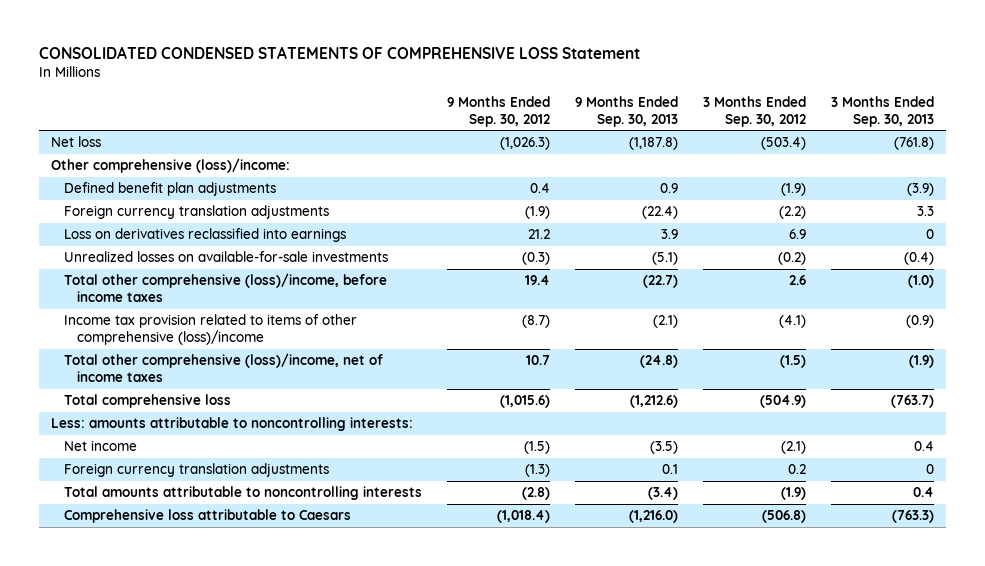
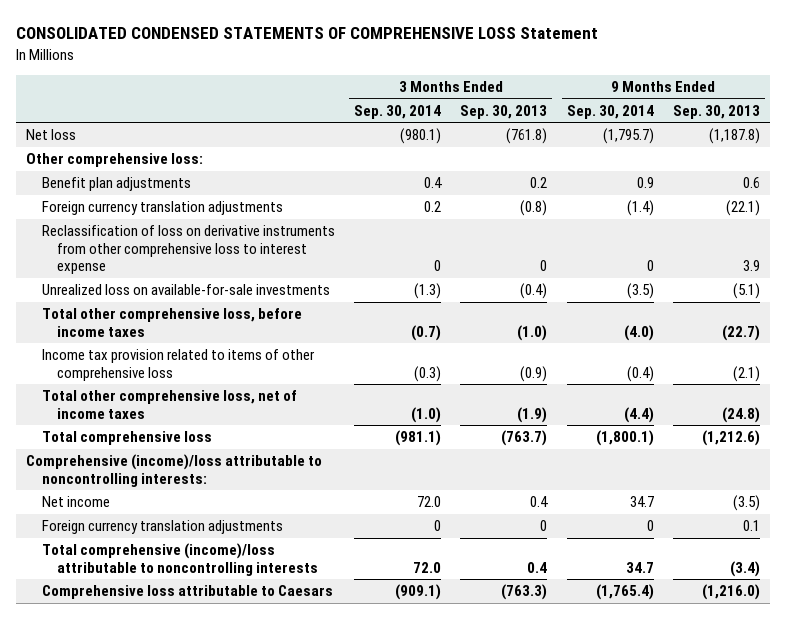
- | 9 Months Ended Sep. 30, 2012 | 9 Months Ended Sep. 30, 2013 | 3 Months Ended Sep. 30, 2012 | 3 Months Ended Sep. 30, 2013
+ | 3 Months Ended Sep. 30, 2014 | 3 Months Ended Sep. 30, 2013 | 9 Months Ended Sep. 30, 2014 | 9 Months Ended Sep. 30, 2013
- Other comprehensive (loss)/income:
- Defined benefit plan adjustments | 0.4 | 0.9 | (1.9) | (3.9)
- Foreign currency translation adjustments | (1.9) | (22.4) | (2.2) | 3.3
- Loss on derivatives reclassified into earnings | 21.2 | 3.9 | 6.9 | 0
- Unrealized losses on available-for-sale investments | (0.3) | (5.1) | (0.2) | (0.4)
- Total other comprehensive (loss)/income, before income taxes | 19.4 | (22.7) | 2.6 | (1.0)
- Income tax provision related to items of other comprehensive (loss)/income | (8.7) | (2.1) | (4.1) | (0.9)
- Total other comprehensive (loss)/income, net of income taxes | 10.7 | (24.8) | (1.5) | (1.9)
+ Other comprehensive loss:
+ Benefit plan adjustments | 0.4 | 0.2 | 0.9 | 0.6
+ Foreign currency translation adjustments | 0.2 | (0.8) | (1.4) | (22.1)
+ Reclassification of loss on derivative instruments from other comprehensive loss to interest expense | 0 | 0 | 0 | 3.9
+ Unrealized loss on available-for-sale investments | (1.3) | (0.4) | (3.5) | (5.1)
+ Total other comprehensive loss, before income taxes | (0.7) | (1.0) | (4.0) | (22.7)
+ Income tax provision related to items of other comprehensive loss | (0.3) | (0.9) | (0.4) | (2.1)
+ Total other comprehensive loss, net of income taxes | (1.0) | (1.9) | (4.4) | (24.8)
- Less: amounts attributable to noncontrolling interests:
+ Comprehensive (income)/loss attributable to noncontrolling interests:
- Total amounts attributable to noncontrolling interests | (2.8) | (3.4) | (1.9) | 0.4
+ Total comprehensive (income)/loss attributable to noncontrolling interests | 72.0 | 0.4 | 34.7 | (3.4)

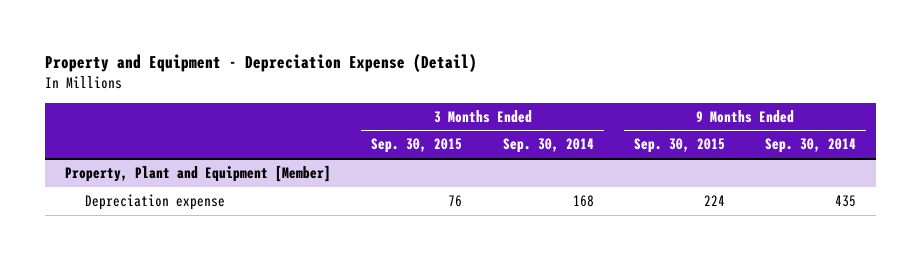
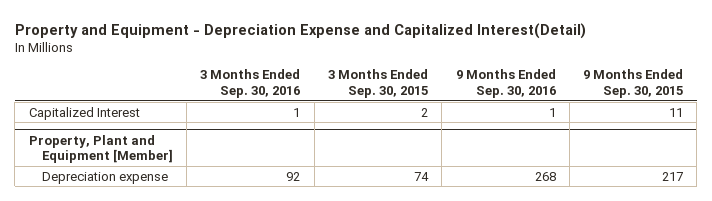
- Property and Equipment - Depreciation Expense (Detail)
+ Property and Equipment - Depreciation Expense and Capitalized Interest(Detail)
- | 3 Months Ended Sep. 30, 2015 | 3 Months Ended Sep. 30, 2014 | 9 Months Ended Sep. 30, 2015 | 9 Months Ended Sep. 30, 2014
+ | 3 Months Ended Sep. 30, 2016 | 3 Months Ended Sep. 30, 2015 | 9 Months Ended Sep. 30, 2016 | 9 Months Ended Sep. 30, 2015
+ Capitalized Interest | 1 | 2 | 1 | 11
@ Property, Plant and Equipment [Member]
- Depreciation expense | 76 | 168 | 224 | 435
+ Depreciation expense | 92 | 74 | 268 | 217

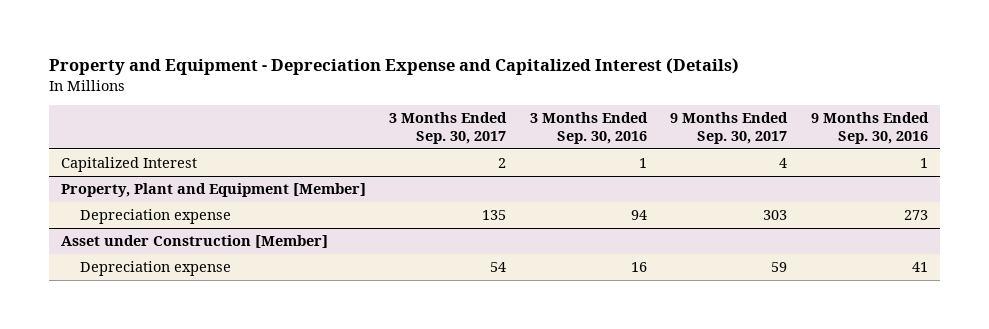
- Property and Equipment - Depreciation Expense and Capitalized Interest(Detail)
+ Property and Equipment - Depreciation Expense and Capitalized Interest (Details)
- | 3 Months Ended Sep. 30, 2016 | 3 Months Ended Sep. 30, 2015 | 9 Months Ended Sep. 30, 2016 | 9 Months Ended Sep. 30, 2015
+ | 3 Months Ended Sep. 30, 2017 | 3 Months Ended Sep. 30, 2016 | 9 Months Ended Sep. 30, 2017 | 9 Months Ended Sep. 30, 2016
@ Property, Plant and Equipment [Member]
- Depreciation expense | 92 | 74 | 268 | 217
+ Depreciation expense | 135 | 94 | 303 | 273
+ Asset under Construction [Member]
+ Depreciation expense | 54 | 16 | 59 | 41

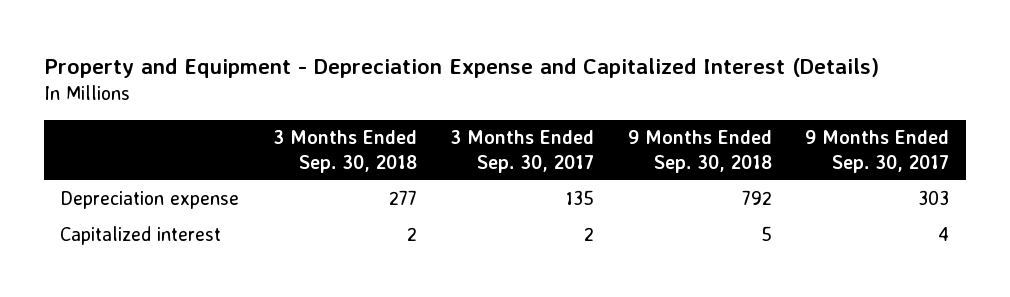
- | 3 Months Ended Sep. 30, 2017 | 3 Months Ended Sep. 30, 2016 | 9 Months Ended Sep. 30, 2017 | 9 Months Ended Sep. 30, 2016
+ | 3 Months Ended Sep. 30, 2018 | 3 Months Ended Sep. 30, 2017 | 9 Months Ended Sep. 30, 2018 | 9 Months Ended Sep. 30, 2017
- Capitalized Interest | 2 | 1 | 4 | 1
- Property, Plant and Equipment [Member]
- Asset under Construction [Member]
- Depreciation expense | 54 | 16 | 59 | 41
+ Capitalized interest | 2 | 2 | 5 | 4

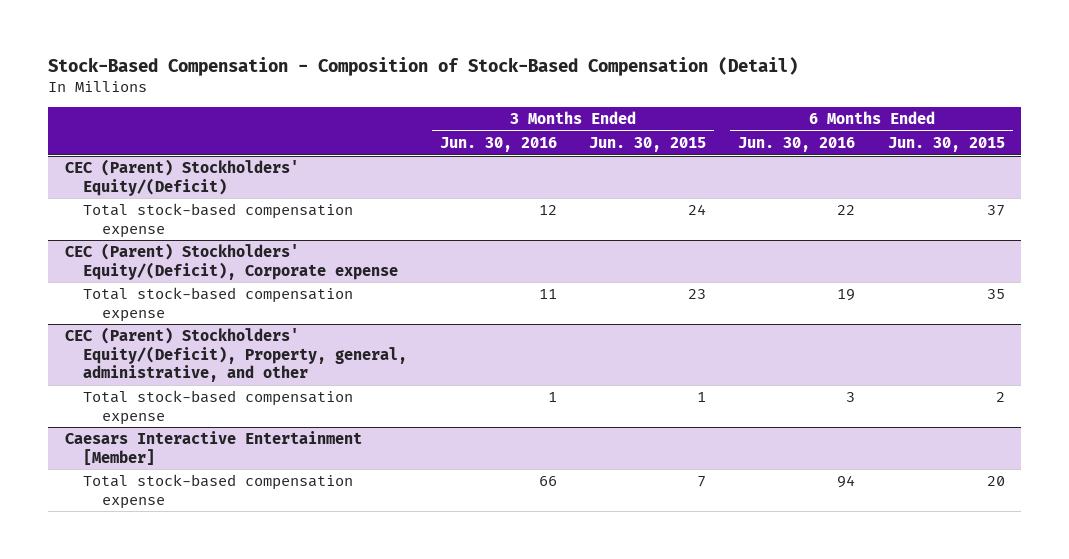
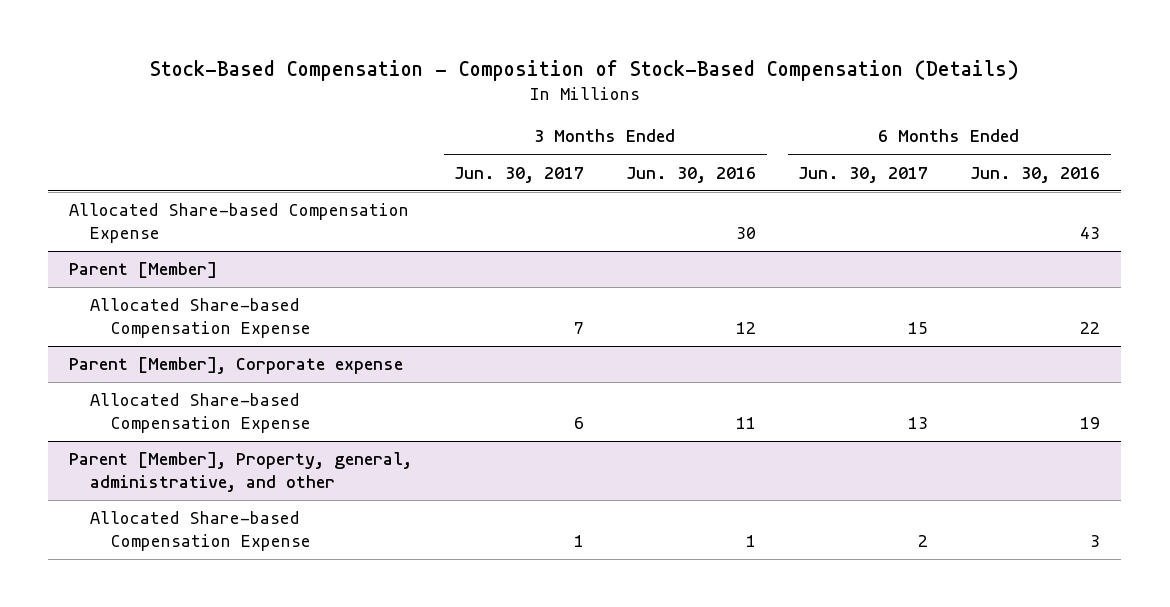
- Stock-Based Compensation - Composition of Stock-Based Compensation (Detail)
+ Stock-Based Compensation - Composition of Stock-Based Compensation (Details)
- | 3 Months Ended Jun. 30, 2016 | 3 Months Ended Jun. 30, 2015 | 6 Months Ended Jun. 30, 2016 | 6 Months Ended Jun. 30, 2015
+ | 3 Months Ended Jun. 30, 2017 | 3 Months Ended Jun. 30, 2016 | 6 Months Ended Jun. 30, 2017 | 6 Months Ended Jun. 30, 2016
- CEC (Parent) Stockholders' Equity/(Deficit)
- Total stock-based compensation expense | 12 | 24 | 22 | 37
- CEC (Parent) Stockholders' Equity/(Deficit), Corporate expense
- Total stock-based compensation expense | 11 | 23 | 19 | 35
- CEC (Parent) Stockholders' Equity/(Deficit), Property, general, administrative, and other
- Total stock-based compensation expense | 1 | 1 | 3 | 2
- Caesars Interactive Entertainment [Member]
- Total stock-based compensation expense | 66 | 7 | 94 | 20
+ Allocated Share-based Compensation Expense | | 30 | | 43
+ Parent [Member]
+ Allocated Share-based Compensation Expense | 7 | 12 | 15 | 22
+ Parent [Member], Corporate expense
+ Allocated Share-based Compensation Expense | 6 | 11 | 13 | 19
+ Parent [Member], Property, general, administrative, and other
+ Allocated Share-based Compensation Expense | 1 | 1 | 2 | 3

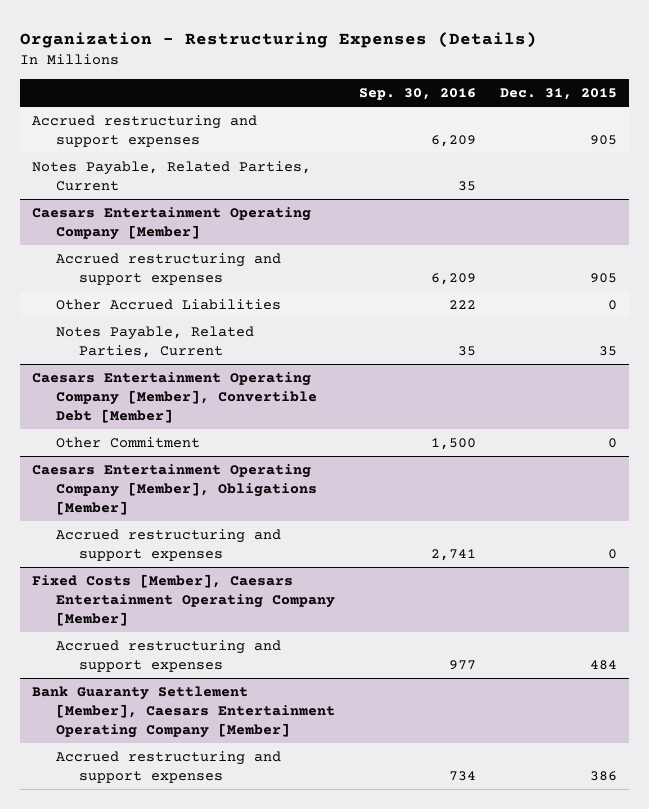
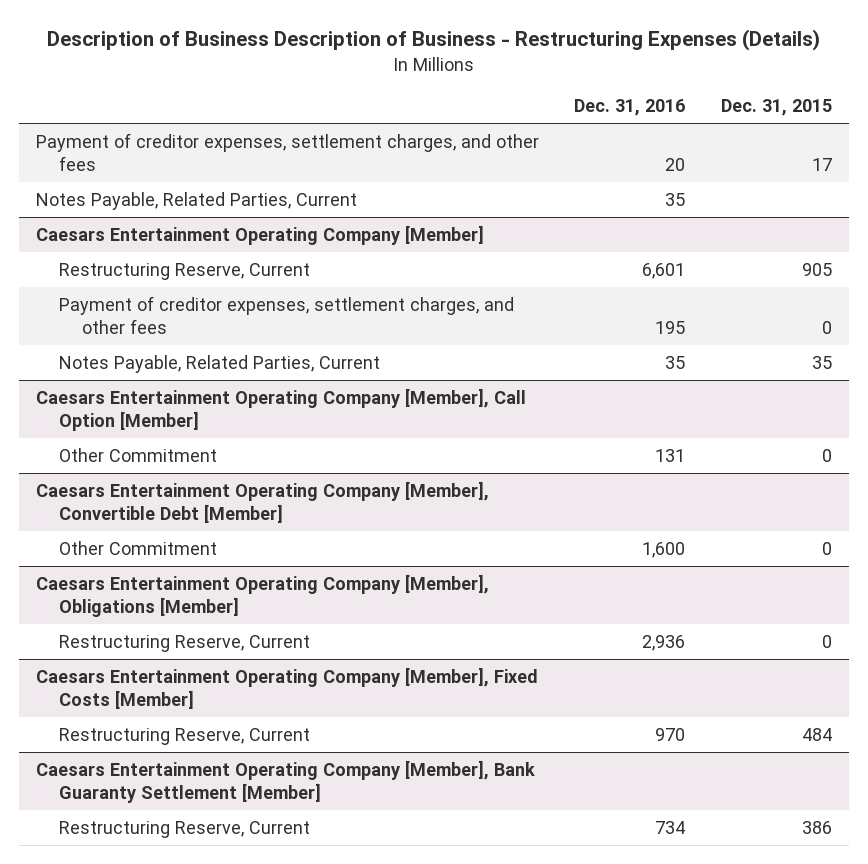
- Organization - Restructuring Expenses (Details)
+ Description of Business Description of Business - Restructuring Expenses (Details)
- | Sep. 30, 2016 | Dec. 31, 2015
+ | Dec. 31, 2016 | Dec. 31, 2015
- Accrued restructuring and support expenses | 6,209 | 905
+ Payment of creditor expenses, settlement charges, and other fees | 20 | 17
@ Caesars Entertainment Operating Company [Member]
- Accrued restructuring and support expenses | 6,209 | 905
- Other Accrued Liabilities | 222 | 0
+ Restructuring Reserve, Current | 6,601 | 905
+ Payment of creditor expenses, settlement charges, and other fees | 195 | 0
+ Caesars Entertainment Operating Company [Member], Call Option [Member]
+ Other Commitment | 131 | 0
@ Caesars Entertainment Operating Company [Member], Obligations [Member]
- Accrued restructuring and support expenses | 2,741 | 0
- Fixed Costs [Member], Caesars Entertainment Operating Company [Member]
- Accrued restructuring and support expenses | 977 | 484
- Bank Guaranty Settlement [Member], Caesars Entertainment Operating Company [Member]
- Accrued restructuring and support expenses | 734 | 386
@ Caesars Entertainment Operating Company [Member], Obligations [Member]
+ Restructuring Reserve, Current | 2,936 | 0
+ Caesars Entertainment Operating Company [Member], Fixed Costs [Member]
+ Restructuring Reserve, Current | 970 | 484
+ Caesars Entertainment Operating Company [Member], Bank Guaranty Settlement [Member]
+ Restructuring Reserve, Current | 734 | 386

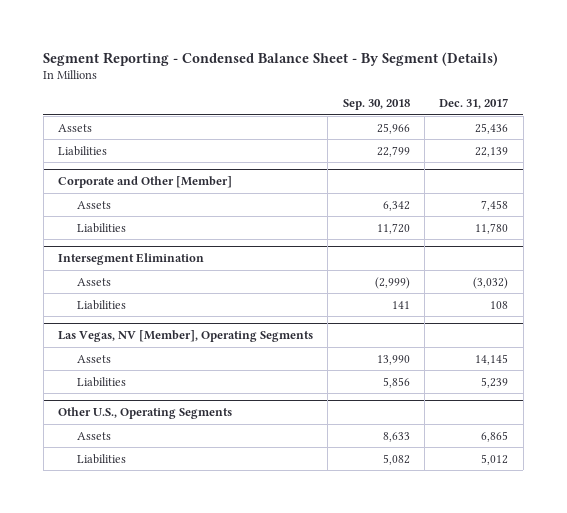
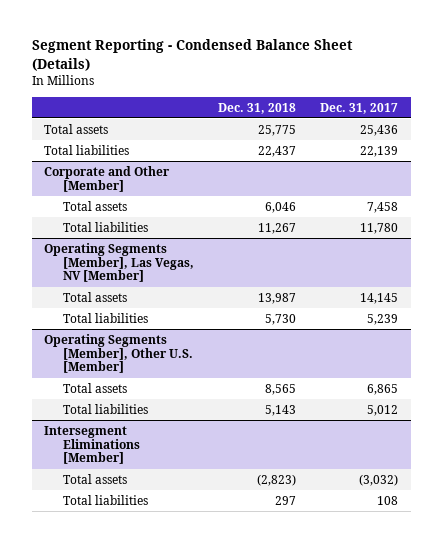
- Segment Reporting - Condensed Balance Sheet - By Segment (Details)
+ Segment Reporting - Condensed Balance Sheet (Details)
- | Sep. 30, 2018 | Dec. 31, 2017
+ | Dec. 31, 2018 | Dec. 31, 2017
- Assets | 25,966 | 25,436
- Liabilities | 22,799 | 22,139
+ Total assets | 25,775 | 25,436
+ Total liabilities | 22,437 | 22,139
@ Corporate and Other [Member]
- Assets | 6,342 | 7,458
- Liabilities | 11,720 | 11,780
- Intersegment Elimination
- Assets | (2,999) | (3,032)
- Liabilities | 141 | 108
- Las Vegas, NV [Member], Operating Segments
- Assets | 13,990 | 14,145
- Liabilities | 5,856 | 5,239
- Other U.S., Operating Segments
- Assets | 8,633 | 6,865
- Liabilities | 5,082 | 5,012
@ Corporate and Other [Member]
+ Total assets | 6,046 | 7,458
+ Total liabilities | 11,267 | 11,780
+ Operating Segments [Member], Las Vegas, NV [Member]
+ Total assets | 13,987 | 14,145
+ Total liabilities | 5,730 | 5,239
+ Operating Segments [Member], Other U.S. [Member]
+ Total assets | 8,565 | 6,865
+ Total liabilities | 5,143 | 5,012
+ Intersegment Eliminations [Member]
+ Total assets | (2,823) | (3,032)
+ Total liabilities | 297 | 108

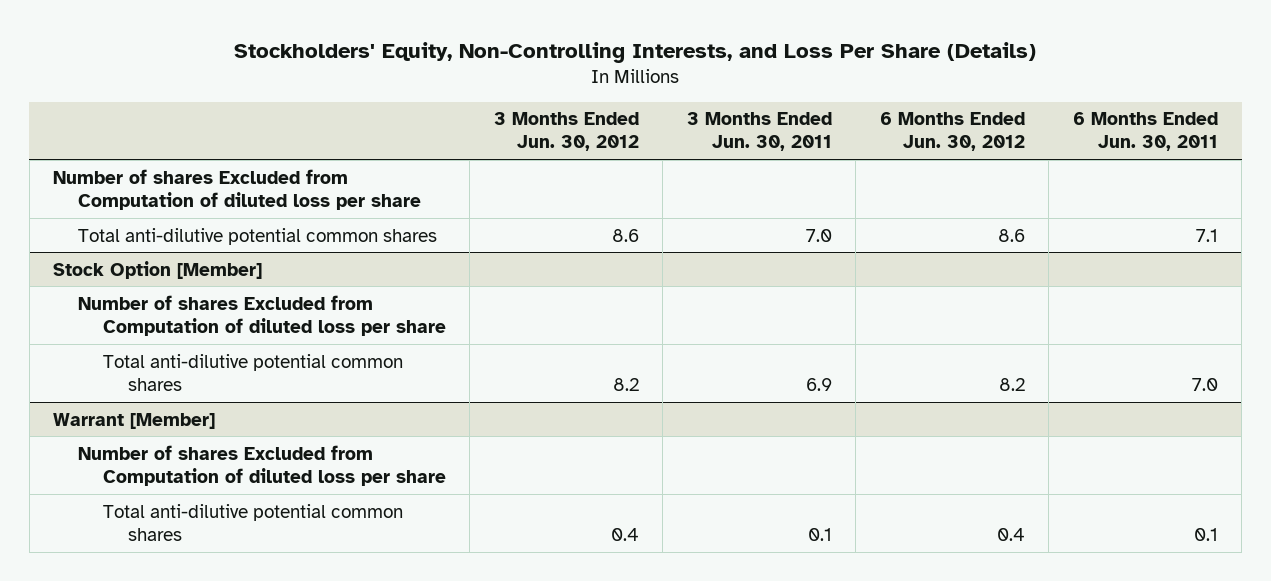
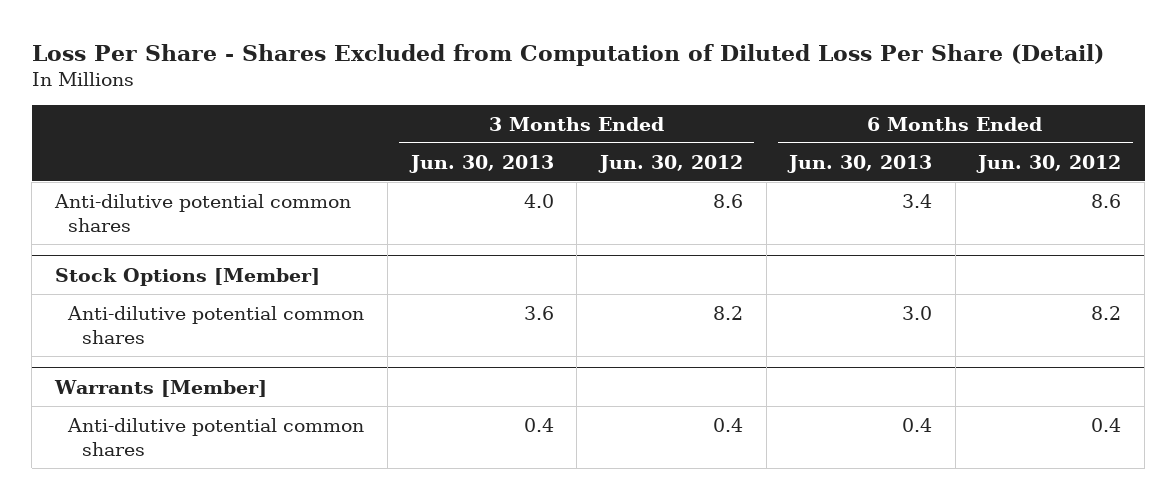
- Stockholders' Equity, Non-Controlling Interests, and Loss Per Share (Details)
+ Loss Per Share - Shares Excluded from Computation of Diluted Loss Per Share (Detail)
- | 3 Months Ended Jun. 30, 2012 | 3 Months Ended Jun. 30, 2011 | 6 Months Ended Jun. 30, 2012 | 6 Months Ended Jun. 30, 2011
+ | 3 Months Ended Jun. 30, 2013 | 3 Months Ended Jun. 30, 2012 | 6 Months Ended Jun. 30, 2013 | 6 Months Ended Jun. 30, 2012
- Number of shares Excluded from Computation of diluted loss per share
- Total anti-dilutive potential common shares | 8.6 | 7.0 | 8.6 | 7.1
- Stock Option [Member]
- Number of shares Excluded from Computation of diluted loss per share
- Total anti-dilutive potential common shares | 8.2 | 6.9 | 8.2 | 7.0
- Warrant [Member]
- Number of shares Excluded from Computation of diluted loss per share
- Total anti-dilutive potential common shares | 0.4 | 0.1 | 0.4 | 0.1
+ Anti-dilutive potential common shares | 4.0 | 8.6 | 3.4 | 8.6
+ Stock Options [Member]
+ Anti-dilutive potential common shares | 3.6 | 8.2 | 3.0 | 8.2
+ Warrants [Member]
+ Anti-dilutive potential common shares | 0.4 | 0.4 | 0.4 | 0.4

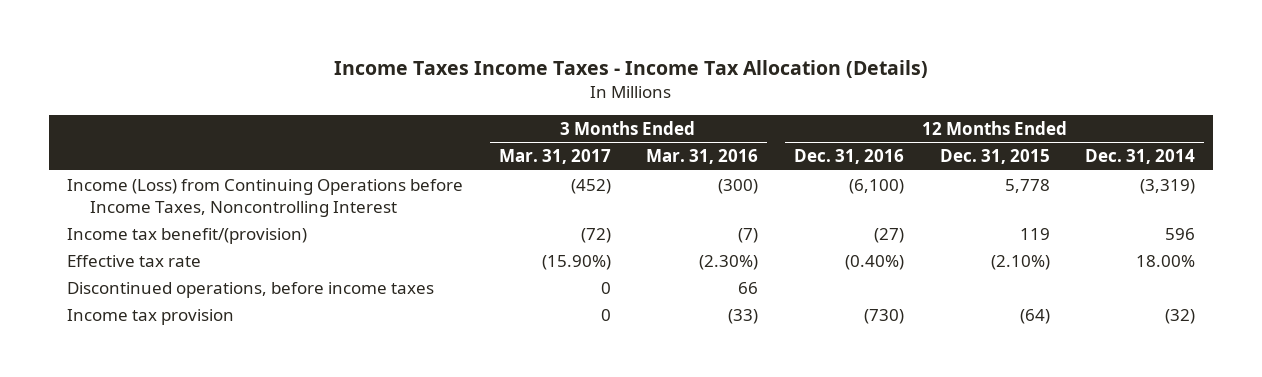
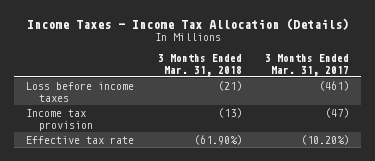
- Income Taxes Income Taxes - Income Tax Allocation (Details)
+ Income Taxes - Income Tax Allocation (Details)
- | 3 Months Ended Mar. 31, 2017 | 3 Months Ended Mar. 31, 2016 | 12 Months Ended Dec. 31, 2016 | 12 Months Ended Dec. 31, 2015 | 12 Months Ended Dec. 31, 2014
+ | 3 Months Ended Mar. 31, 2018 | 3 Months Ended Mar. 31, 2017
- Income (Loss) from Continuing Operations before Income Taxes, Noncontrolling Interest | (452) | (300) | (6,100) | 5,778 | (3,319)
- Income tax benefit/(provision) | (72) | (7) | (27) | 119 | 596
- Effective tax rate | (15.90%) | (2.30%) | (0.40%) | (2.10%) | 18.00%
- Discontinued operations, before income taxes | 0 | 66 | | |
- Income tax provision | 0 | (33) | (730) | (64) | (32)
+ Loss before income taxes | (21) | (461)
+ Income tax provision | (13) | (47)
+ Effective tax rate | (61.90%) | (10.20%)

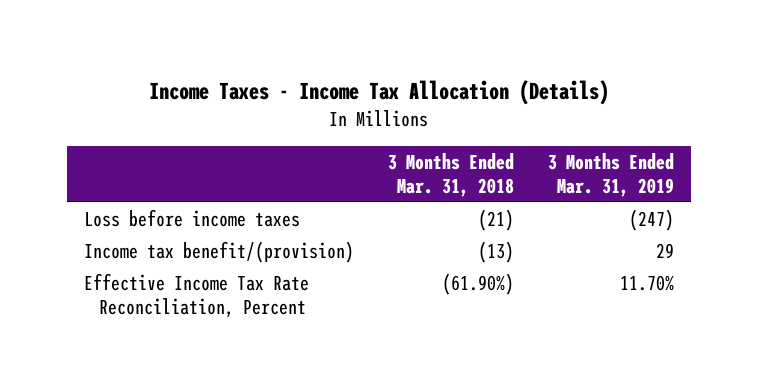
- | 3 Months Ended Mar. 31, 2018 | 3 Months Ended Mar. 31, 2017
+ | 3 Months Ended Mar. 31, 2018 | 3 Months Ended Mar. 31, 2019
- Income tax provision | (13) | (47)
- Effective tax rate | (61.90%) | (10.20%)
+ Income tax benefit/(provision) | (13) | 29
+ Effective Income Tax Rate Reconciliation, Percent | (61.90%) | 11.70%

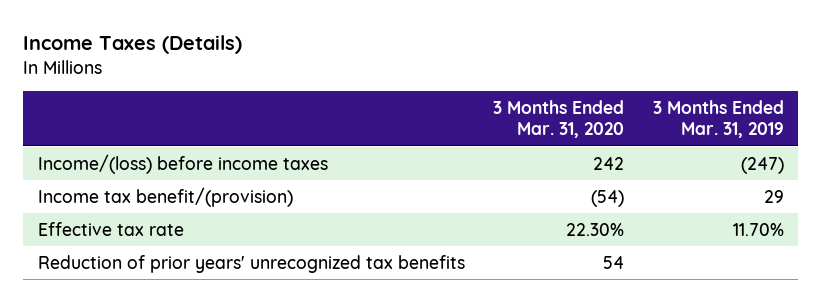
- Income Taxes - Income Tax Allocation (Details)
+ Income Taxes (Details)
- | 3 Months Ended Mar. 31, 2018 | 3 Months Ended Mar. 31, 2019
+ | 3 Months Ended Mar. 31, 2020 | 3 Months Ended Mar. 31, 2019
- Loss before income taxes | (21) | (247)
+ Income/(loss) before income taxes | 242 | (247)
- Effective Income Tax Rate Reconciliation, Percent | (61.90%) | 11.70%
+ Effective tax rate | 22.30% | 11.70%
+ Reduction of prior years' unrecognized tax benefits | 54 |

